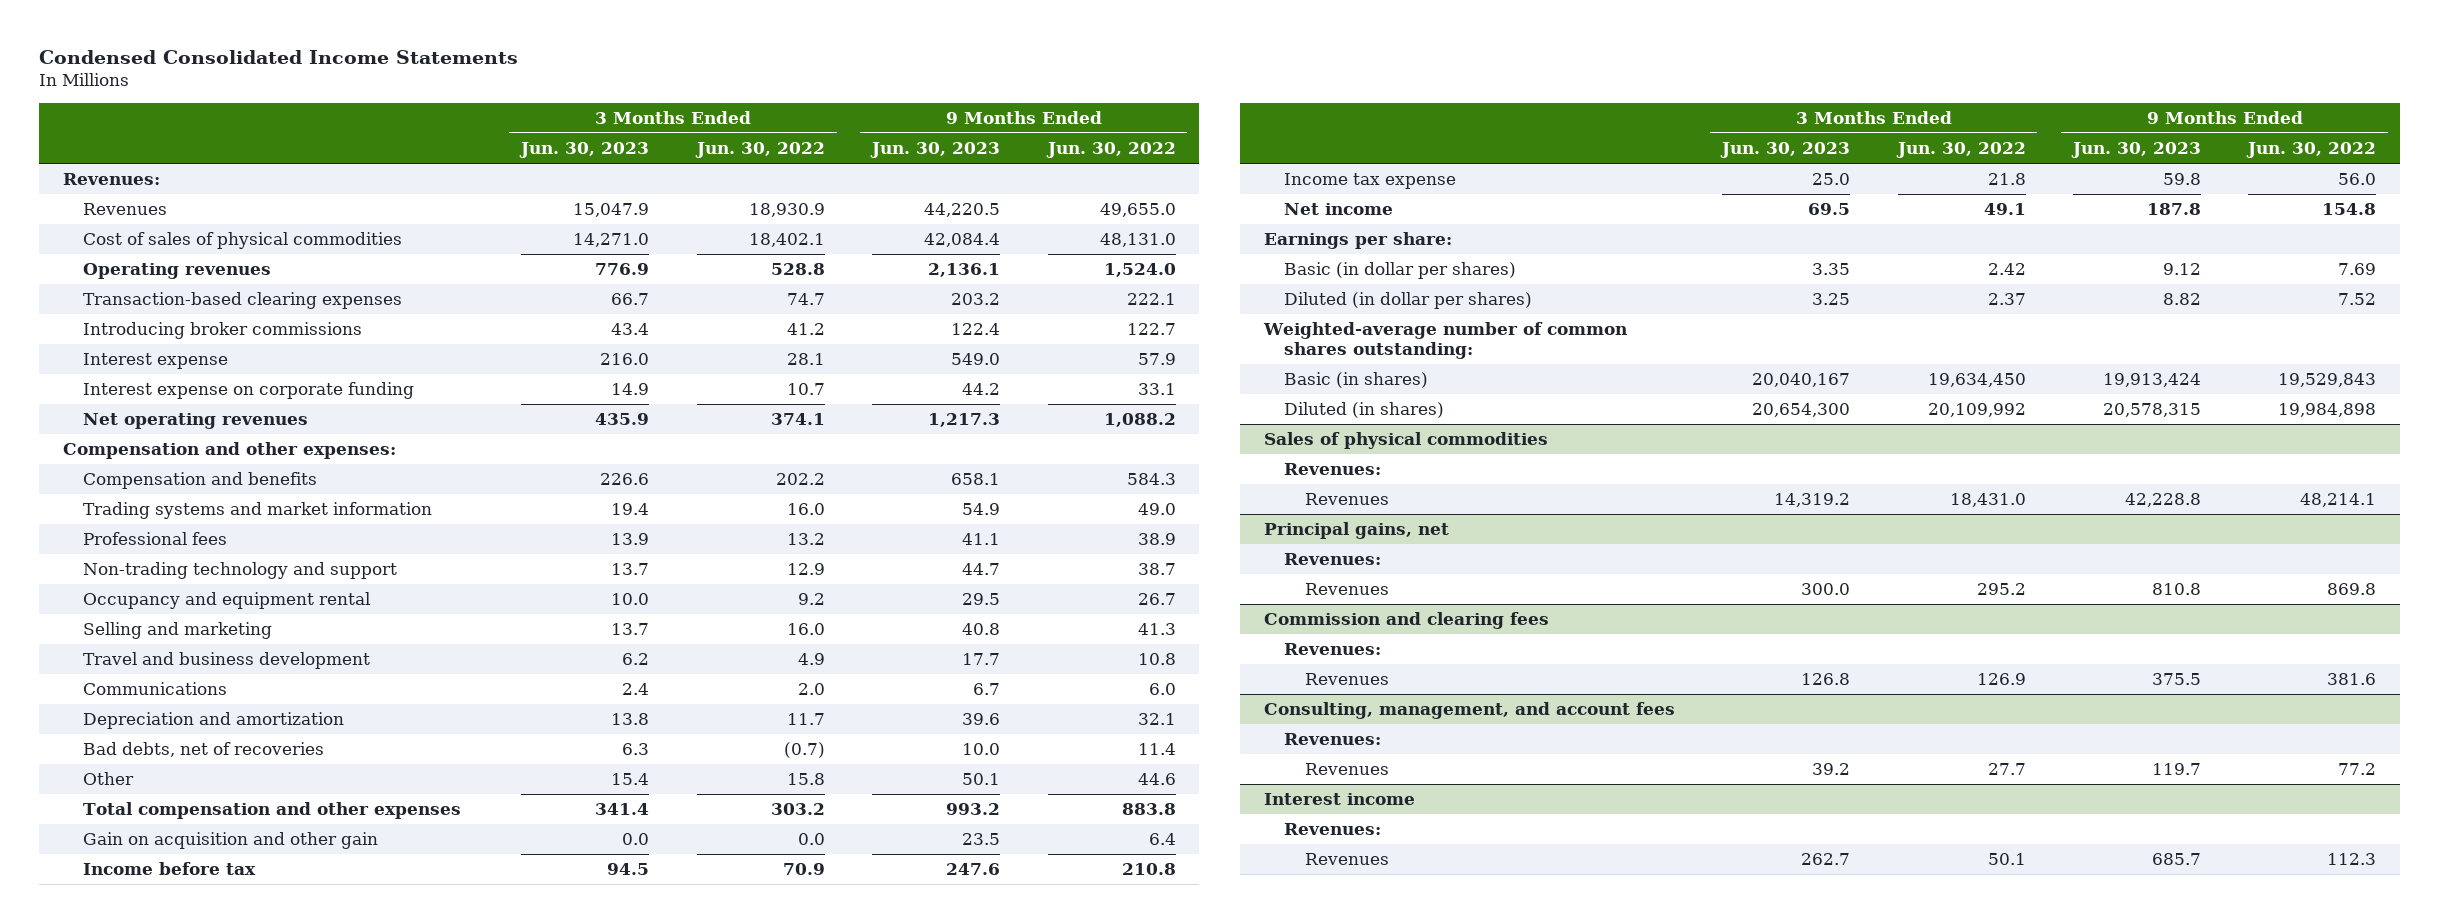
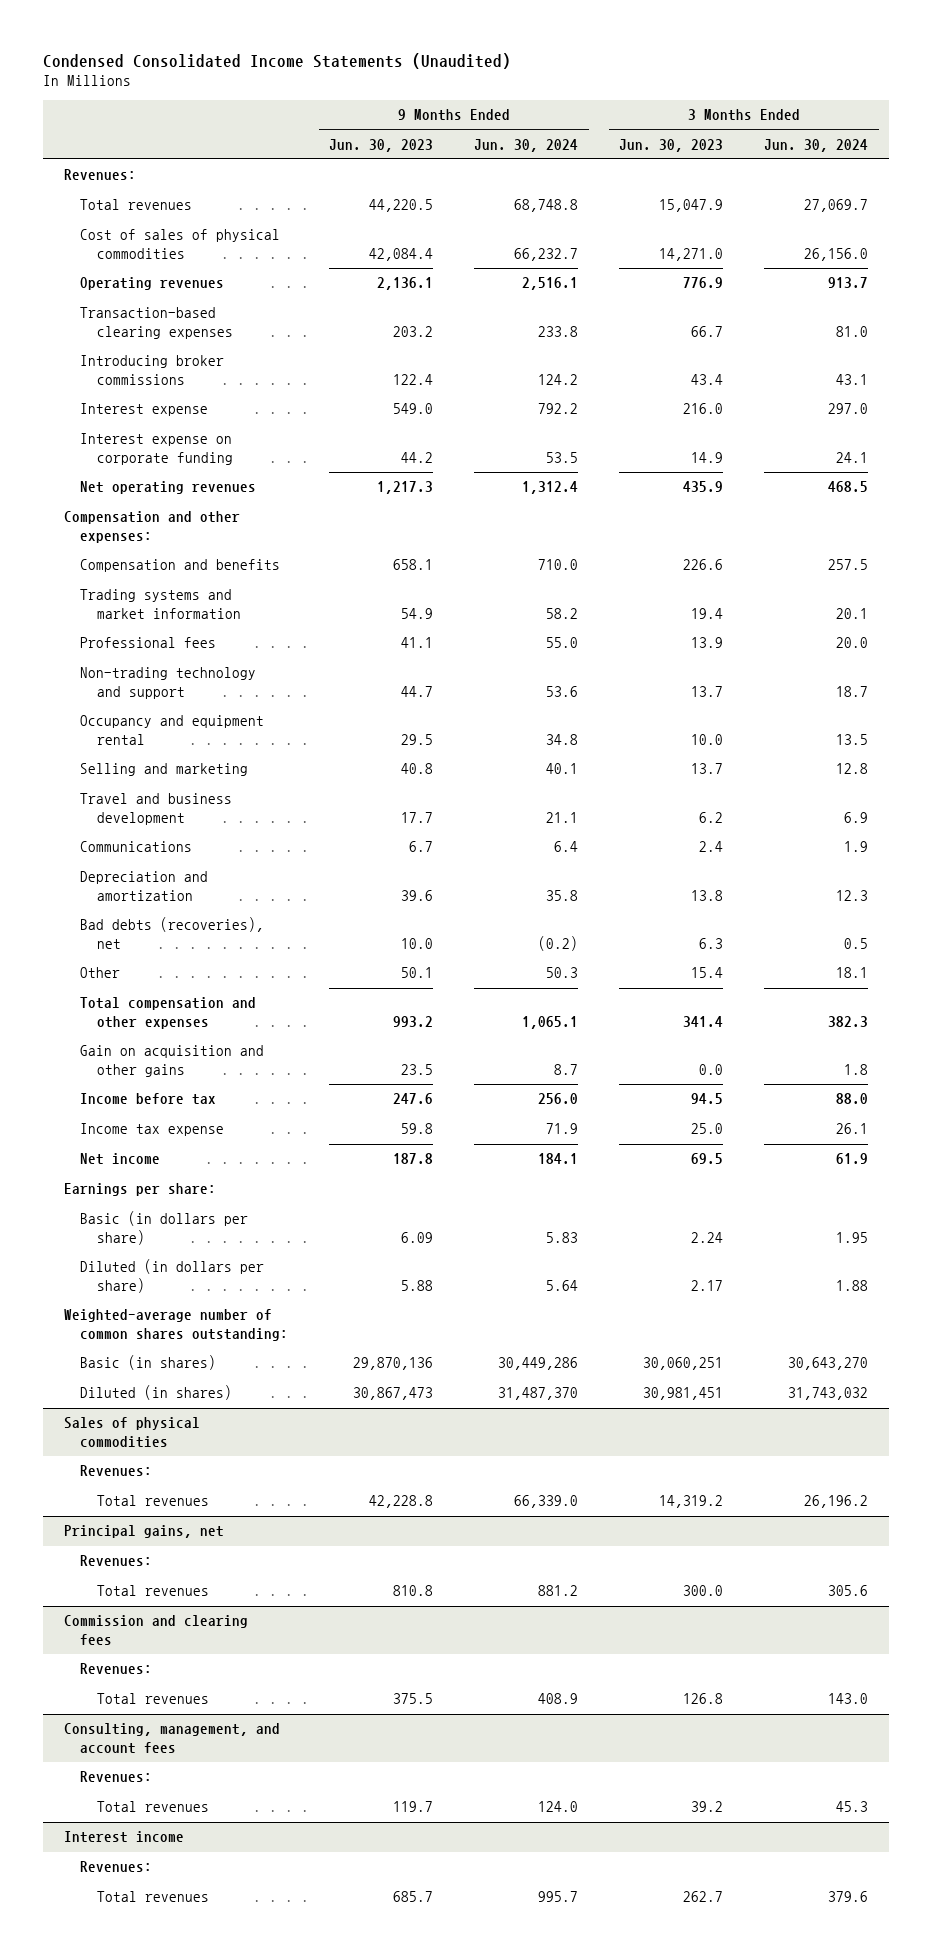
- Condensed Consolidated Income Statements
+ Condensed Consolidated Income Statements (Unaudited)
- | 3 Months Ended Jun. 30, 2023 | 3 Months Ended Jun. 30, 2022 | 9 Months Ended Jun. 30, 2023 | 9 Months Ended Jun. 30, 2022
+ | 9 Months Ended Jun. 30, 2023 | 9 Months Ended Jun. 30, 2024 | 3 Months Ended Jun. 30, 2023 | 3 Months Ended Jun. 30, 2024
- Revenues | 15,047.9 | 18,930.9 | 44,220.5 | 49,655.0
+ Total revenues | 44,220.5 | 68,748.8 | 15,047.9 | 27,069.7
- Bad debts, net of recoveries | 6.3 | (0.7) | 10.0 | 11.4
+ Bad debts (recoveries), net | 10.0 | (0.2) | 6.3 | 0.5
- Gain on acquisition and other gain | 0.0 | 0.0 | 23.5 | 6.4
+ Gain on acquisition and other gains | 23.5 | 8.7 | 0.0 | 1.8
- Basic (in dollar per shares) | 3.35 | 2.42 | 9.12 | 7.69
- Diluted (in dollar per shares) | 3.25 | 2.37 | 8.82 | 7.52
+ Basic (in dollars per share) | 6.09 | 5.83 | 2.24 | 1.95
+ Diluted (in dollars per share) | 5.88 | 5.64 | 2.17 | 1.88
- Basic (in shares) | 20,040,167 | 19,634,450 | 19,913,424 | 19,529,843
- Diluted (in shares) | 20,654,300 | 20,109,992 | 20,578,315 | 19,984,898
+ Basic (in shares) | 29,870,136 | 30,449,286 | 30,060,251 | 30,643,270
+ Diluted (in shares) | 30,867,473 | 31,487,370 | 30,981,451 | 31,743,032
@ Sales of physical commodities
- Revenues | 14,319.2 | 18,431.0 | 42,228.8 | 48,214.1
+ Total revenues | 42,228.8 | 66,339.0 | 14,319.2 | 26,196.2
@ Principal gains, net
- Revenues | 300.0 | 295.2 | 810.8 | 869.8
+ Total revenues | 810.8 | 881.2 | 300.0 | 305.6
@ Commission and clearing fees
- Revenues | 126.8 | 126.9 | 375.5 | 381.6
+ Total revenues | 375.5 | 408.9 | 126.8 | 143.0
@ Consulting, management, and account fees
- Revenues | 39.2 | 27.7 | 119.7 | 77.2
+ Total revenues | 119.7 | 124.0 | 39.2 | 45.3
@ Interest income
- Revenues | 262.7 | 50.1 | 685.7 | 112.3
+ Total revenues | 685.7 | 995.7 | 262.7 | 379.6

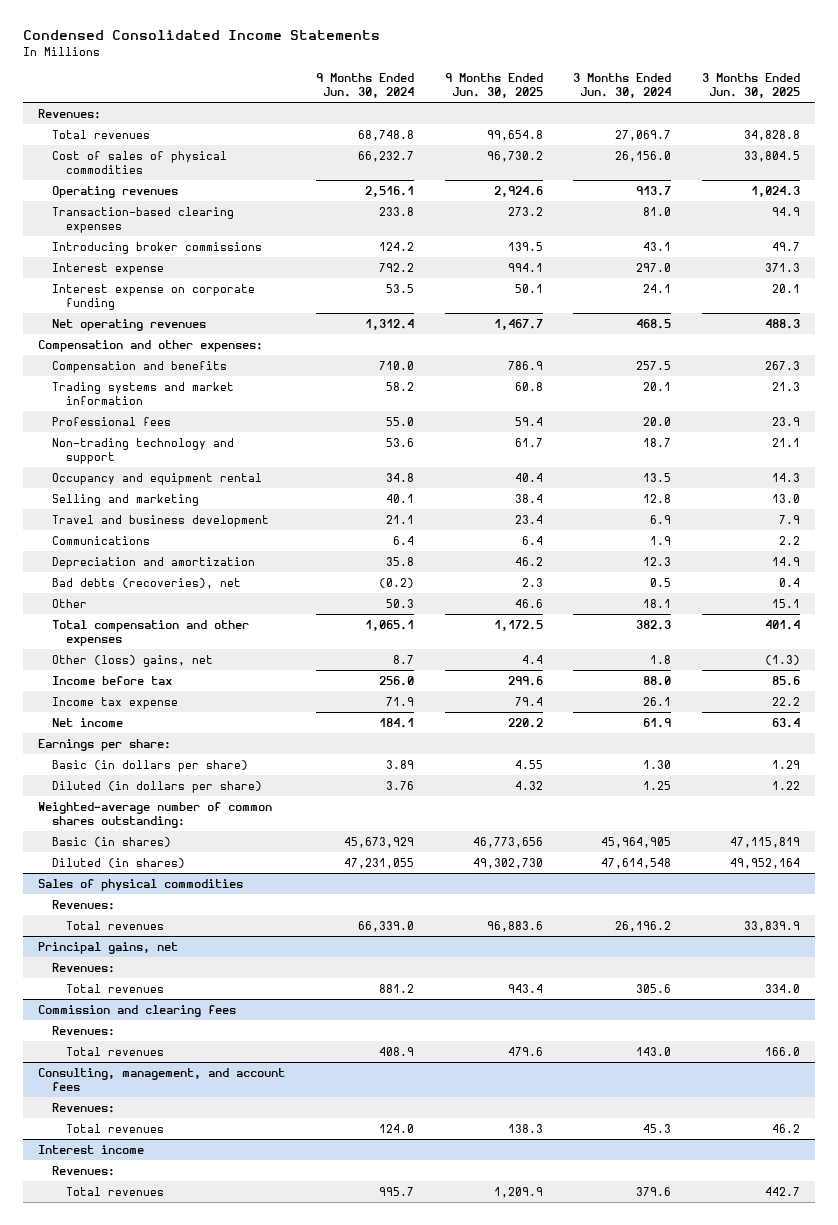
- Condensed Consolidated Income Statements (Unaudited)
+ Condensed Consolidated Income Statements
- | 9 Months Ended Jun. 30, 2023 | 9 Months Ended Jun. 30, 2024 | 3 Months Ended Jun. 30, 2023 | 3 Months Ended Jun. 30, 2024
+ | 9 Months Ended Jun. 30, 2024 | 9 Months Ended Jun. 30, 2025 | 3 Months Ended Jun. 30, 2024 | 3 Months Ended Jun. 30, 2025
- Gain on acquisition and other gains | 23.5 | 8.7 | 0.0 | 1.8
+ Other (loss) gains, net | 8.7 | 4.4 | 1.8 | (1.3)
- Basic (in dollars per share) | 6.09 | 5.83 | 2.24 | 1.95
- Diluted (in dollars per share) | 5.88 | 5.64 | 2.17 | 1.88
+ Basic (in dollars per share) | 3.89 | 4.55 | 1.30 | 1.29
+ Diluted (in dollars per share) | 3.76 | 4.32 | 1.25 | 1.22
- Basic (in shares) | 29,870,136 | 30,449,286 | 30,060,251 | 30,643,270
- Diluted (in shares) | 30,867,473 | 31,487,370 | 30,981,451 | 31,743,032
+ Basic (in shares) | 45,673,929 | 46,773,656 | 45,964,905 | 47,115,819
+ Diluted (in shares) | 47,231,055 | 49,302,730 | 47,614,548 | 49,952,164

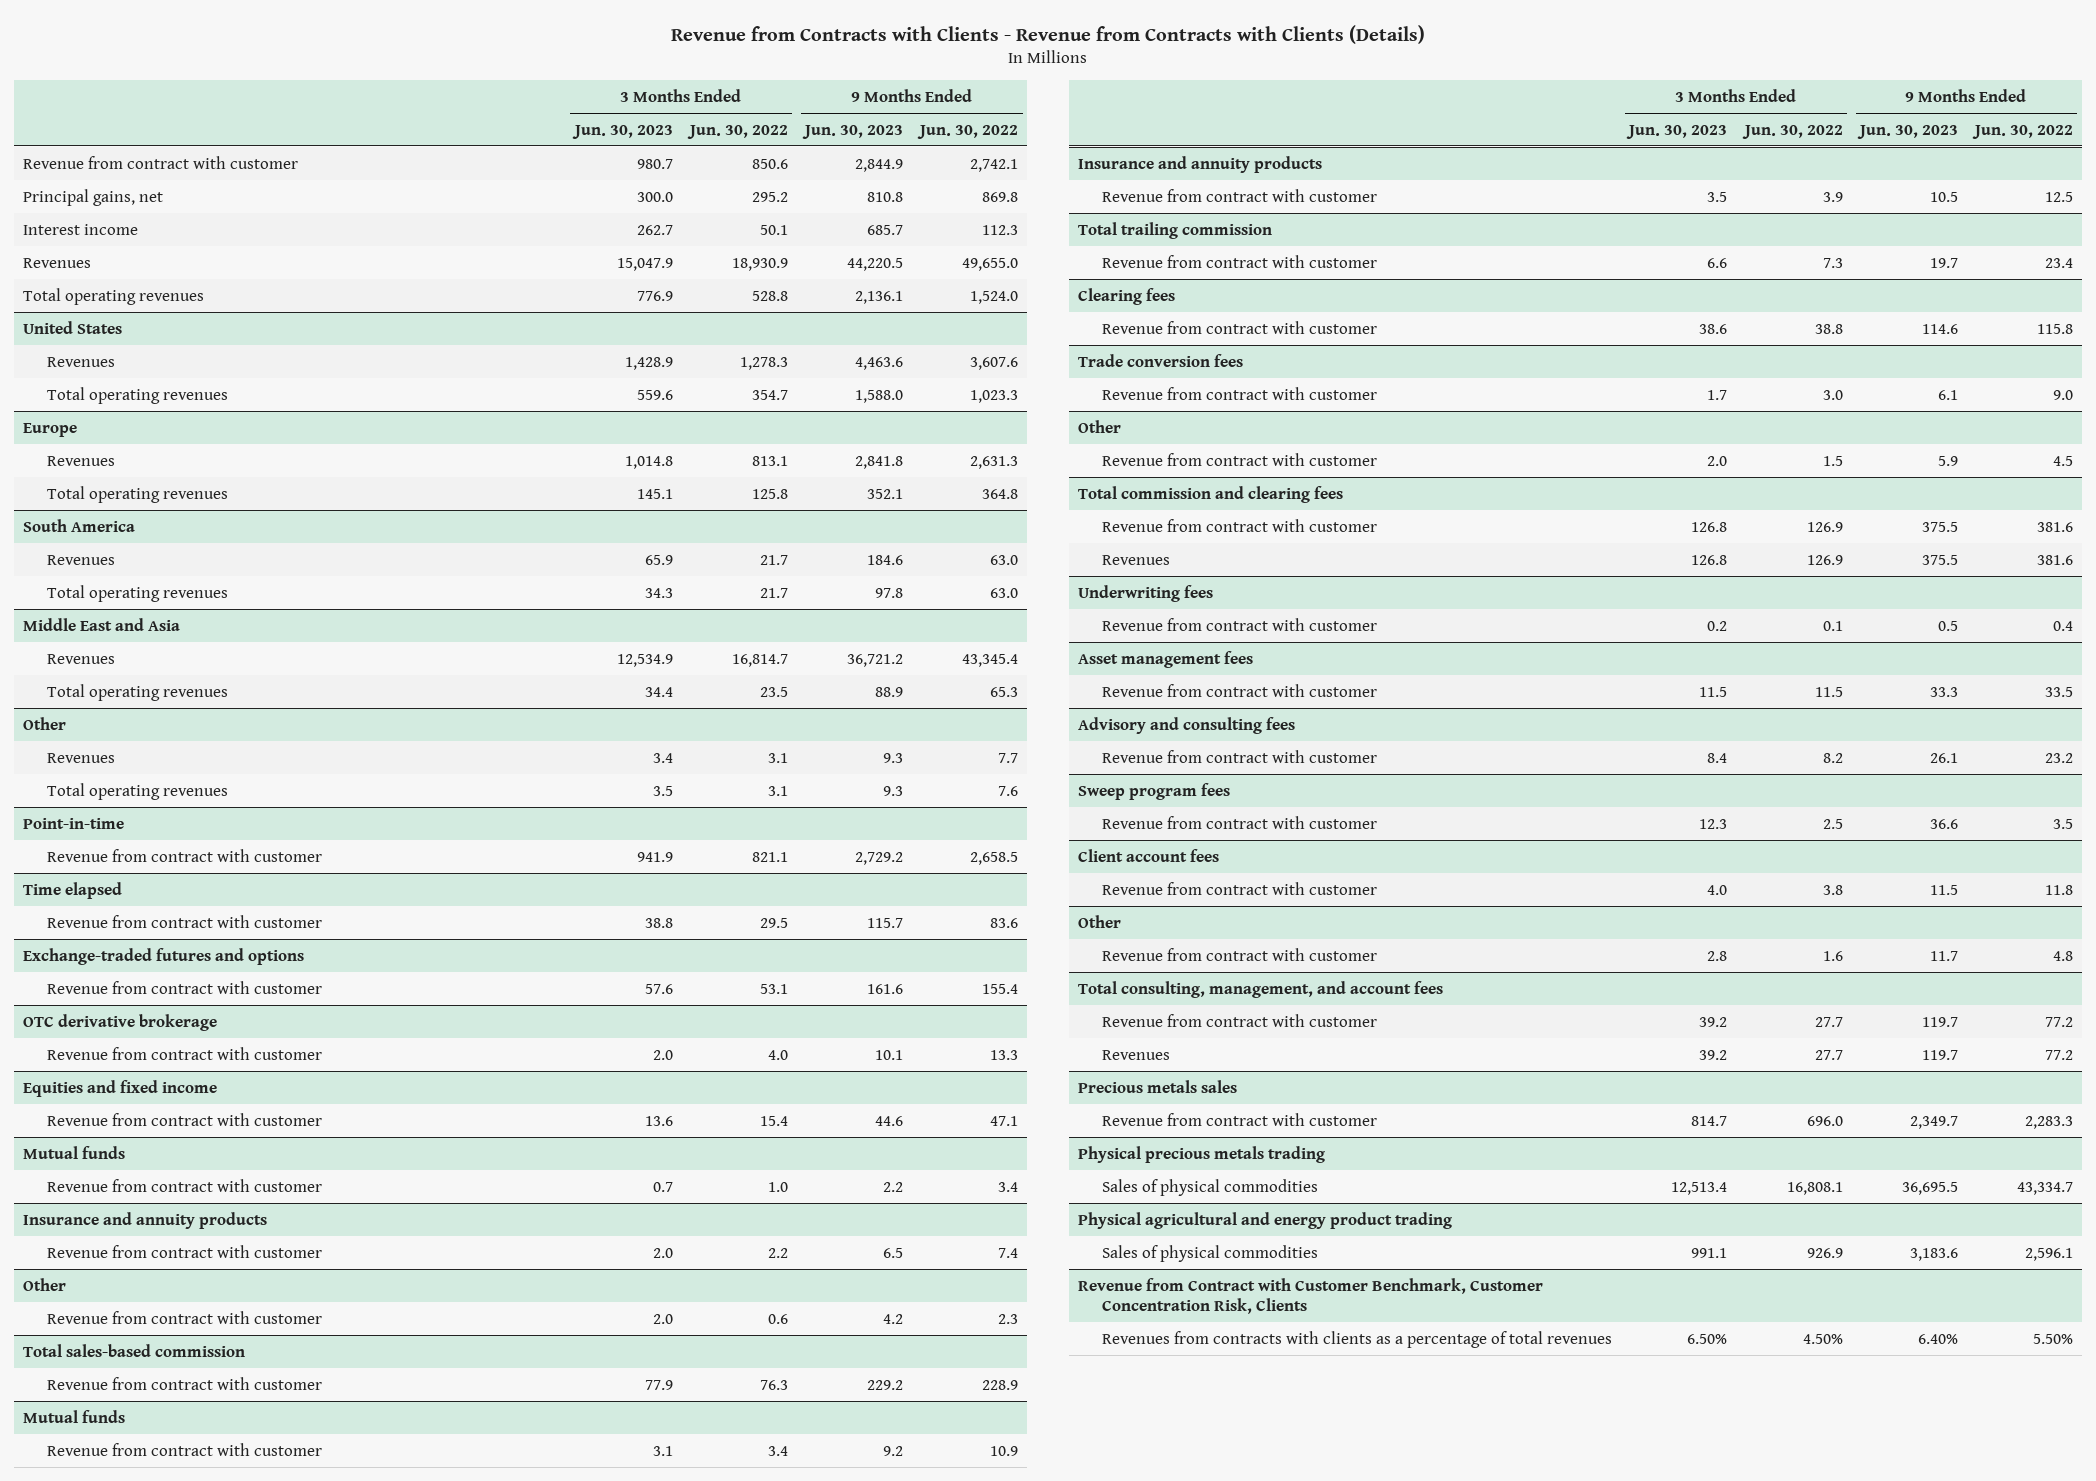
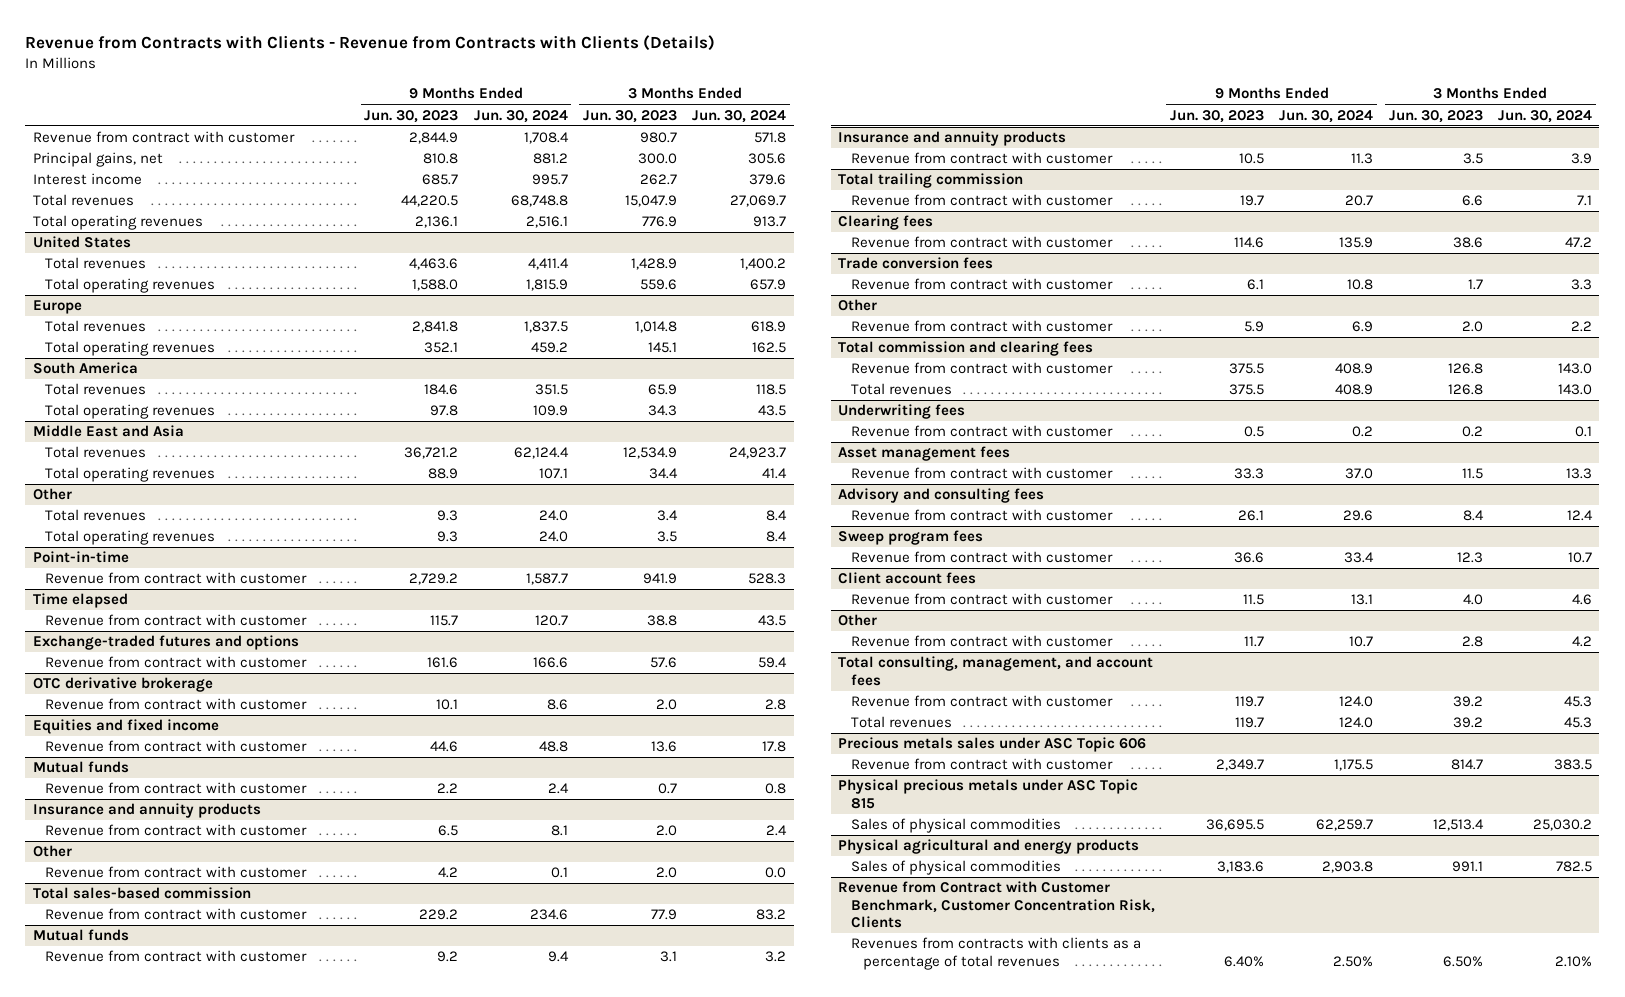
- | 3 Months Ended Jun. 30, 2023 | 3 Months Ended Jun. 30, 2022 | 9 Months Ended Jun. 30, 2023 | 9 Months Ended Jun. 30, 2022
+ | 9 Months Ended Jun. 30, 2023 | 9 Months Ended Jun. 30, 2024 | 3 Months Ended Jun. 30, 2023 | 3 Months Ended Jun. 30, 2024
- Revenues | 15,047.9 | 18,930.9 | 44,220.5 | 49,655.0
+ Total revenues | 44,220.5 | 68,748.8 | 15,047.9 | 27,069.7
@ United States
- Revenues | 1,428.9 | 1,278.3 | 4,463.6 | 3,607.6
+ Total revenues | 4,463.6 | 4,411.4 | 1,428.9 | 1,400.2
@ Europe
- Revenues | 1,014.8 | 813.1 | 2,841.8 | 2,631.3
+ Total revenues | 2,841.8 | 1,837.5 | 1,014.8 | 618.9
@ South America
- Revenues | 65.9 | 21.7 | 184.6 | 63.0
+ Total revenues | 184.6 | 351.5 | 65.9 | 118.5
@ Middle East and Asia
- Revenues | 12,534.9 | 16,814.7 | 36,721.2 | 43,345.4
+ Total revenues | 36,721.2 | 62,124.4 | 12,534.9 | 24,923.7
@ Other
- Revenues | 3.4 | 3.1 | 9.3 | 7.7
+ Total revenues | 9.3 | 24.0 | 3.4 | 8.4
@ Total commission and clearing fees
- Revenues | 126.8 | 126.9 | 375.5 | 381.6
+ Total revenues | 375.5 | 408.9 | 126.8 | 143.0
@ Total consulting, management, and account fees
- Revenues | 39.2 | 27.7 | 119.7 | 77.2
- Precious metals sales
@ Total consulting, management, and account fees
+ Total revenues | 119.7 | 124.0 | 39.2 | 45.3
+ Precious metals sales under ASC Topic 606
- Physical precious metals trading
+ Physical precious metals under ASC Topic 815
- Physical agricultural and energy product trading
+ Physical agricultural and energy products

